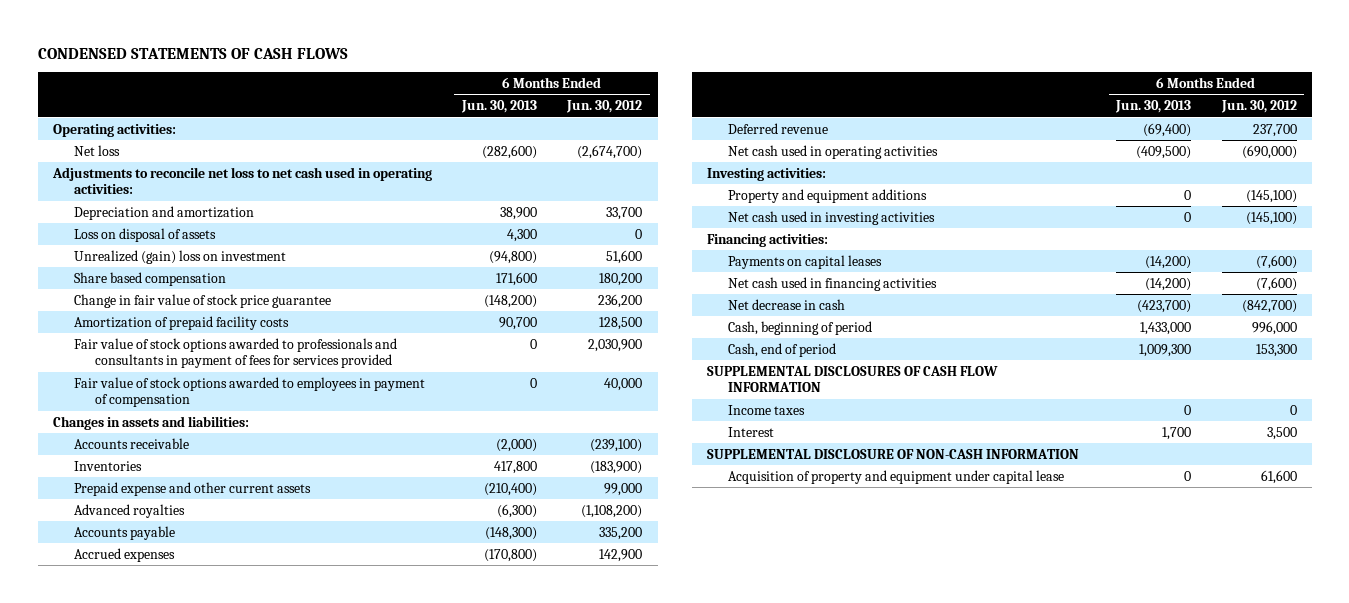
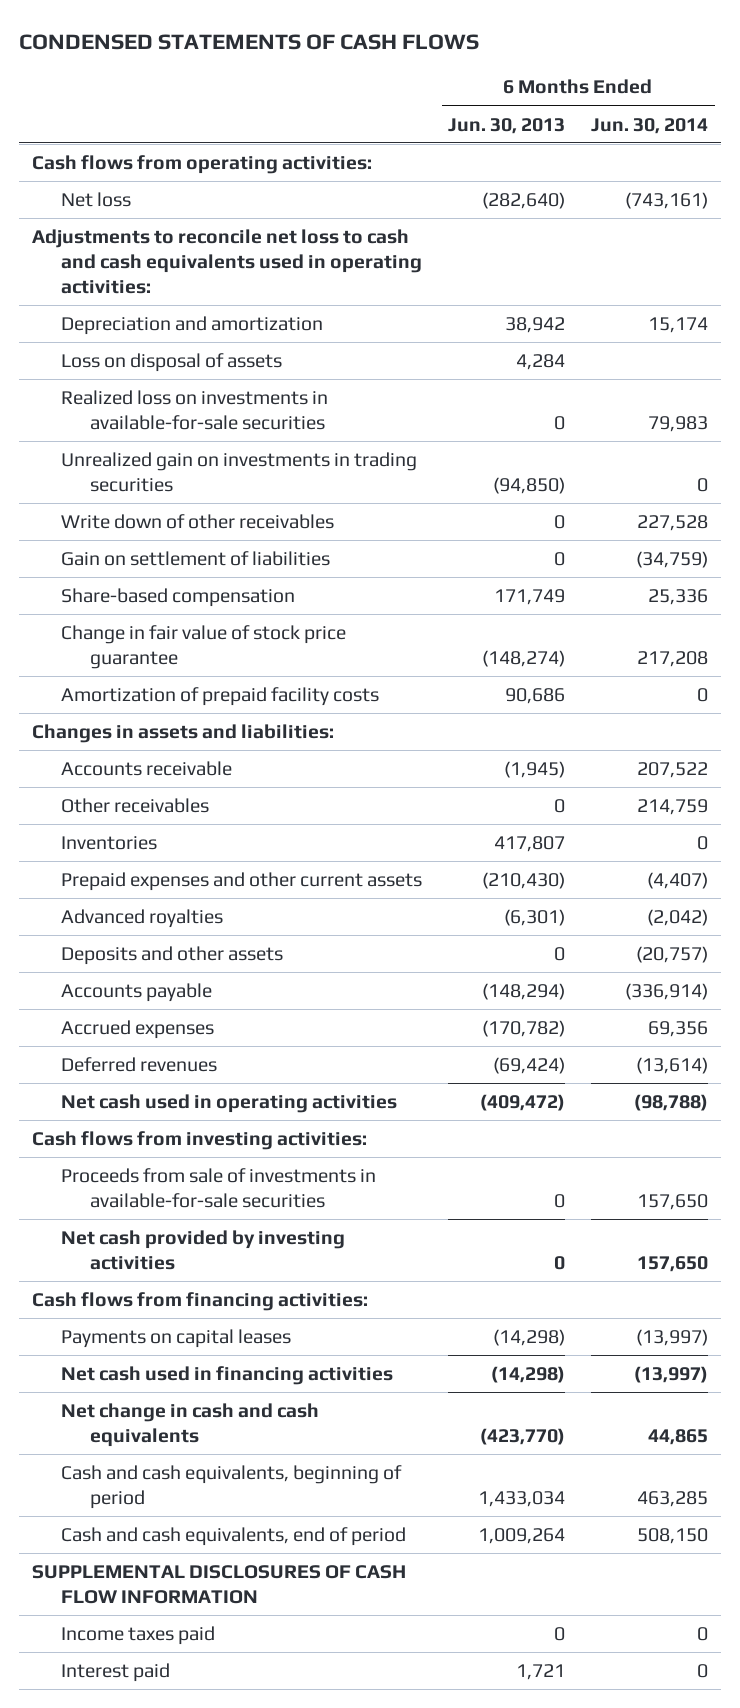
- | 6 Months Ended Jun. 30, 2013 | 6 Months Ended Jun. 30, 2012
+ | 6 Months Ended Jun. 30, 2013 | 6 Months Ended Jun. 30, 2014
- Operating activities:
- Net loss | (282,600) | (2,674,700)
- Adjustments to reconcile net loss to net cash used in operating activities:
- Depreciation and amortization | 38,900 | 33,700
- Loss on disposal of assets | 4,300 | 0
- Unrealized (gain) loss on investment | (94,800) | 51,600
- Share based compensation | 171,600 | 180,200
- Change in fair value of stock price guarantee | (148,200) | 236,200
- Amortization of prepaid facility costs | 90,700 | 128,500
- Fair value of stock options awarded to professionals and consultants in payment of fees for services provided | 0 | 2,030,900
- Fair value of stock options awarded to employees in payment of compensation | 0 | 40,000
+ Cash flows from operating activities:
+ Net loss | (282,640) | (743,161)
+ Adjustments to reconcile net loss to cash and cash equivalents used in operating activities:
+ Depreciation and amortization | 38,942 | 15,174
+ Loss on disposal of assets | 4,284 |
+ Realized loss on investments in available-for-sale securities | 0 | 79,983
+ Unrealized gain on investments in trading securities | (94,850) | 0
+ Write down of other receivables | 0 | 227,528
+ Gain on settlement of liabilities | 0 | (34,759)
+ Share-based compensation | 171,749 | 25,336
+ Change in fair value of stock price guarantee | (148,274) | 217,208
+ Amortization of prepaid facility costs | 90,686 | 0
- Accounts receivable | (2,000) | (239,100)
- Inventories | 417,800 | (183,900)
- Prepaid expense and other current assets | (210,400) | 99,000
- Advanced royalties | (6,300) | (1,108,200)
- Accounts payable | (148,300) | 335,200
- Accrued expenses | (170,800) | 142,900
- Deferred revenue | (69,400) | 237,700
- Net cash used in operating activities | (409,500) | (690,000)
- Investing activities:
- Property and equipment additions | 0 | (145,100)
- Net cash used in investing activities | 0 | (145,100)
- Financing activities:
- Payments on capital leases | (14,200) | (7,600)
- Net cash used in financing activities | (14,200) | (7,600)
- Net decrease in cash | (423,700) | (842,700)
- Cash, beginning of period | 1,433,000 | 996,000
- Cash, end of period | 1,009,300 | 153,300
+ Accounts receivable | (1,945) | 207,522
+ Other receivables | 0 | 214,759
+ Inventories | 417,807 | 0
+ Prepaid expenses and other current assets | (210,430) | (4,407)
+ Advanced royalties | (6,301) | (2,042)
+ Deposits and other assets | 0 | (20,757)
+ Accounts payable | (148,294) | (336,914)
+ Accrued expenses | (170,782) | 69,356
+ Deferred revenues | (69,424) | (13,614)
+ Net cash used in operating activities | (409,472) | (98,788)
+ Cash flows from investing activities:
+ Proceeds from sale of investments in available-for-sale securities | 0 | 157,650
+ Net cash provided by investing activities | 0 | 157,650
+ Cash flows from financing activities:
+ Payments on capital leases | (14,298) | (13,997)
+ Net cash used in financing activities | (14,298) | (13,997)
+ Net change in cash and cash equivalents | (423,770) | 44,865
+ Cash and cash equivalents, beginning of period | 1,433,034 | 463,285
+ Cash and cash equivalents, end of period | 1,009,264 | 508,150
- Income taxes | 0 | 0
- Interest | 1,700 | 3,500
- SUPPLEMENTAL DISCLOSURE OF NON-CASH INFORMATION
- Acquisition of property and equipment under capital lease | 0 | 61,600
+ Income taxes paid | 0 | 0
+ Interest paid | 1,721 | 0

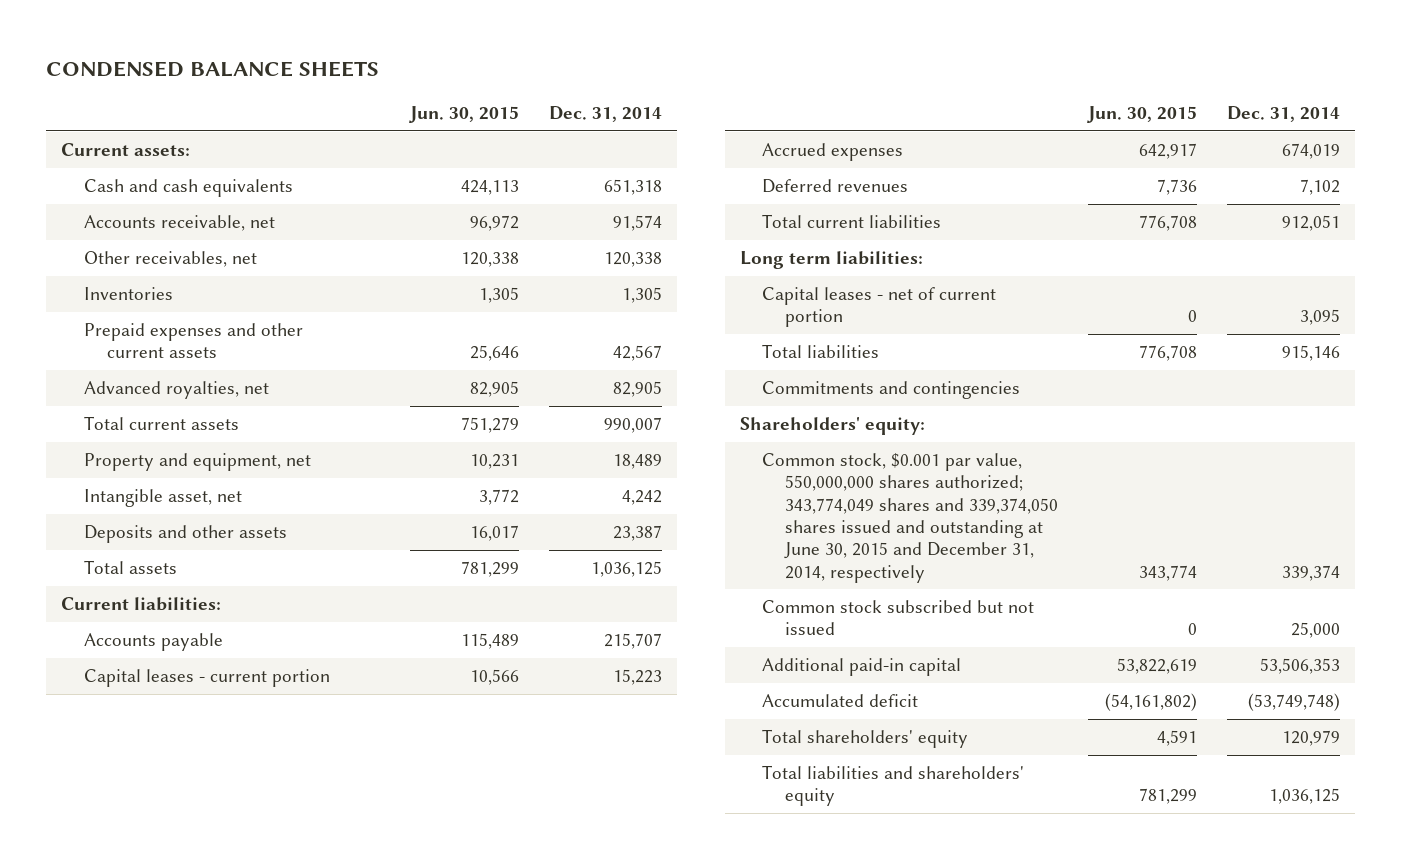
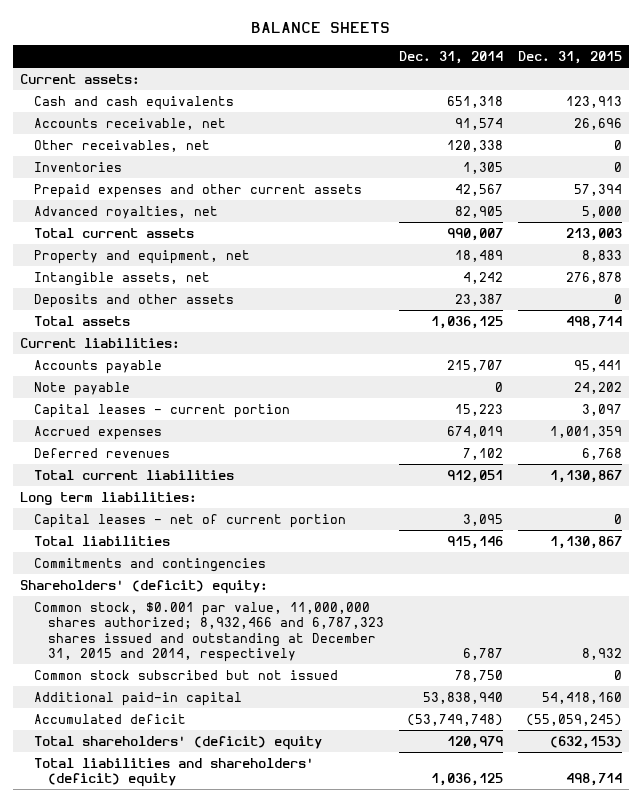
- CONDENSED BALANCE SHEETS
+ BALANCE SHEETS
- | Jun. 30, 2015 | Dec. 31, 2014
+ | Dec. 31, 2014 | Dec. 31, 2015
- Intangible asset, net | 3,772 | 4,242
+ Intangible assets, net | 4,242 | 276,878
+ Note payable | 0 | 24,202
- Shareholders' equity:
- Common stock, $0.001 par value, 550,000,000 shares authorized; 343,774,049 shares and 339,374,050 shares issued and outstanding at June 30, 2015 and December 31, 2014, respectively | 343,774 | 339,374
- Common stock subscribed but not issued | 0 | 25,000
- Additional paid-in capital | 53,822,619 | 53,506,353
+ Shareholders' (deficit) equity:
+ Common stock, $0.001 par value, 11,000,000 shares authorized; 8,932,466 and 6,787,323 shares issued and outstanding at December 31, 2015 and 2014, respectively | 6,787 | 8,932
+ Common stock subscribed but not issued | 78,750 | 0
+ Additional paid-in capital | 53,838,940 | 54,418,160
- Total shareholders' equity | 4,591 | 120,979
- Total liabilities and shareholders' equity | 781,299 | 1,036,125
+ Total shareholders' (deficit) equity | 120,979 | (632,153)
+ Total liabilities and shareholders' (deficit) equity | 1,036,125 | 498,714

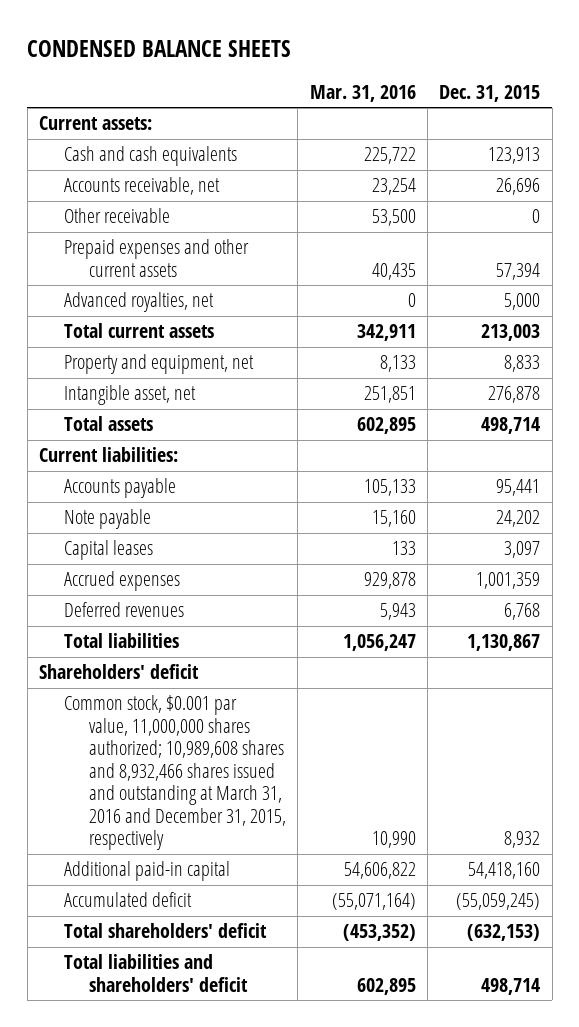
- BALANCE SHEETS
+ CONDENSED BALANCE SHEETS
- | Dec. 31, 2014 | Dec. 31, 2015
+ | Mar. 31, 2016 | Dec. 31, 2015
- Other receivables, net | 120,338 | 0
- Inventories | 1,305 | 0
+ Other receivable | 53,500 | 0
- Intangible assets, net | 4,242 | 276,878
- Deposits and other assets | 23,387 | 0
+ Intangible asset, net | 251,851 | 276,878
- Capital leases - current portion | 15,223 | 3,097
+ Capital leases | 133 | 3,097
- Total current liabilities | 912,051 | 1,130,867
- Long term liabilities:
- Capital leases - net of current portion | 3,095 | 0
- Commitments and contingencies
- Shareholders' (deficit) equity:
- Common stock, $0.001 par value, 11,000,000 shares authorized; 8,932,466 and 6,787,323 shares issued and outstanding at December 31, 2015 and 2014, respectively | 6,787 | 8,932
- Common stock subscribed but not issued | 78,750 | 0
+ Shareholders' deficit
+ Common stock, $0.001 par value, 11,000,000 shares authorized; 10,989,608 shares and 8,932,466 shares issued and outstanding at March 31, 2016 and December 31, 2015, respectively | 10,990 | 8,932
- Total shareholders' (deficit) equity | 120,979 | (632,153)
- Total liabilities and shareholders' (deficit) equity | 1,036,125 | 498,714
+ Total shareholders' deficit | (453,352) | (632,153)
+ Total liabilities and shareholders' deficit | 602,895 | 498,714

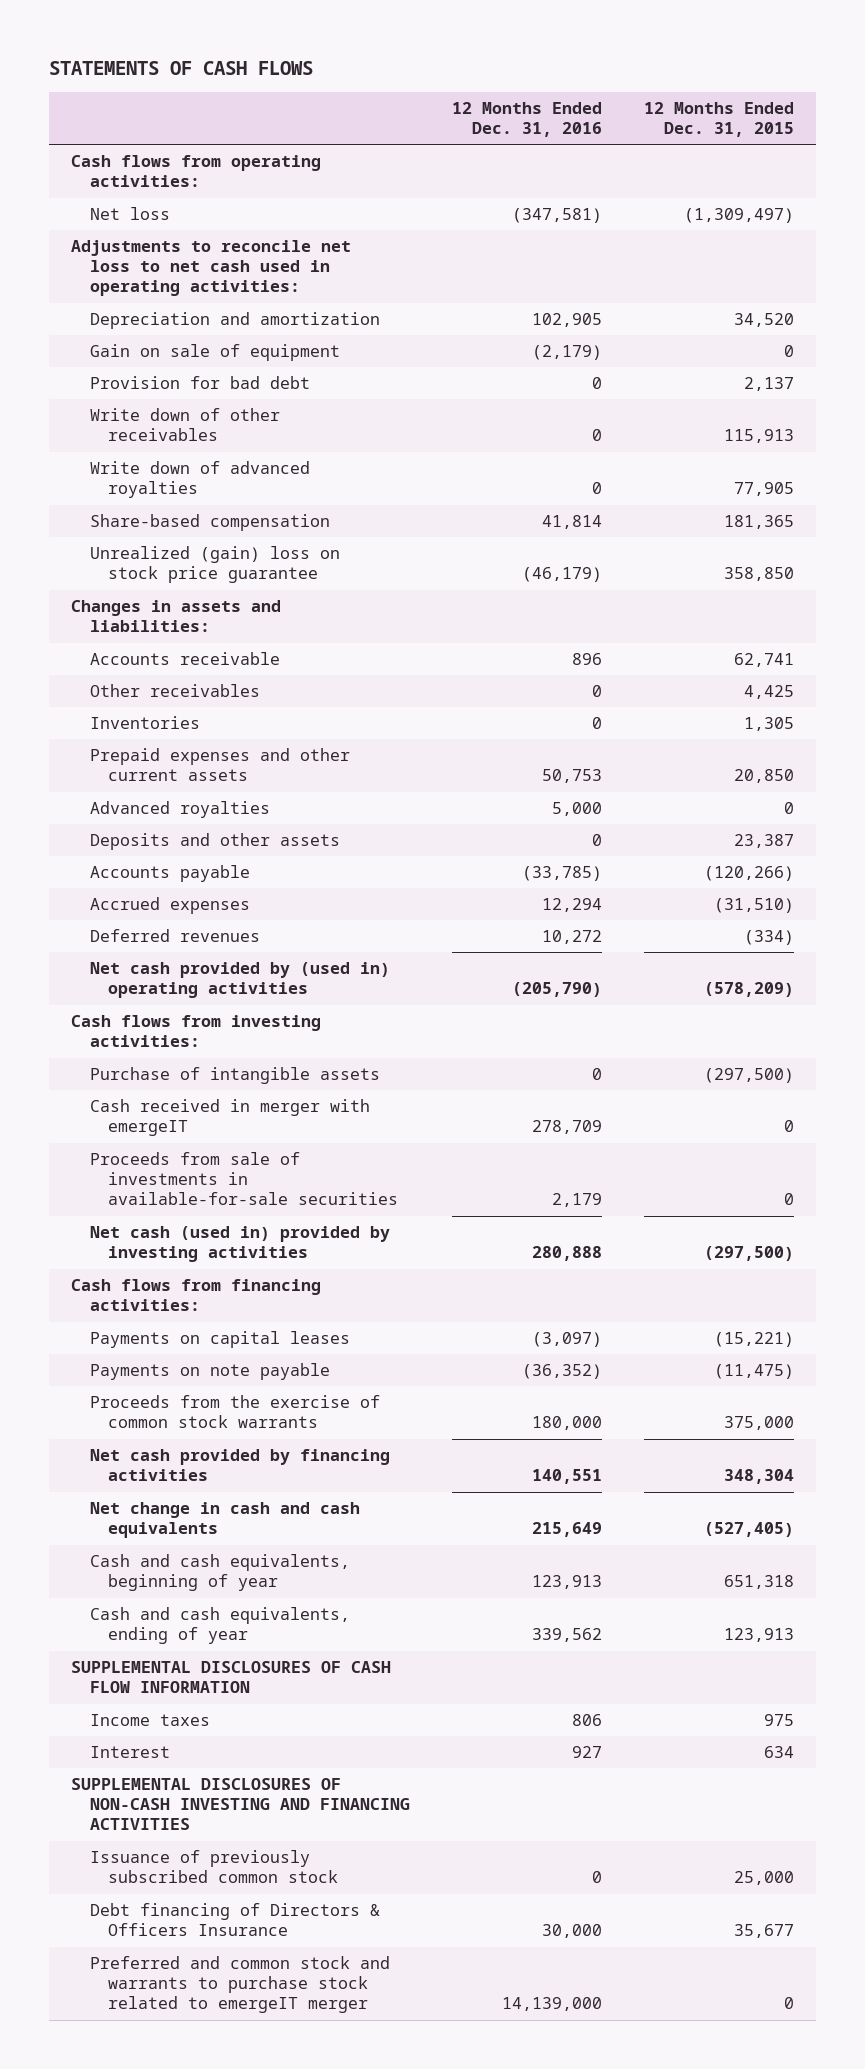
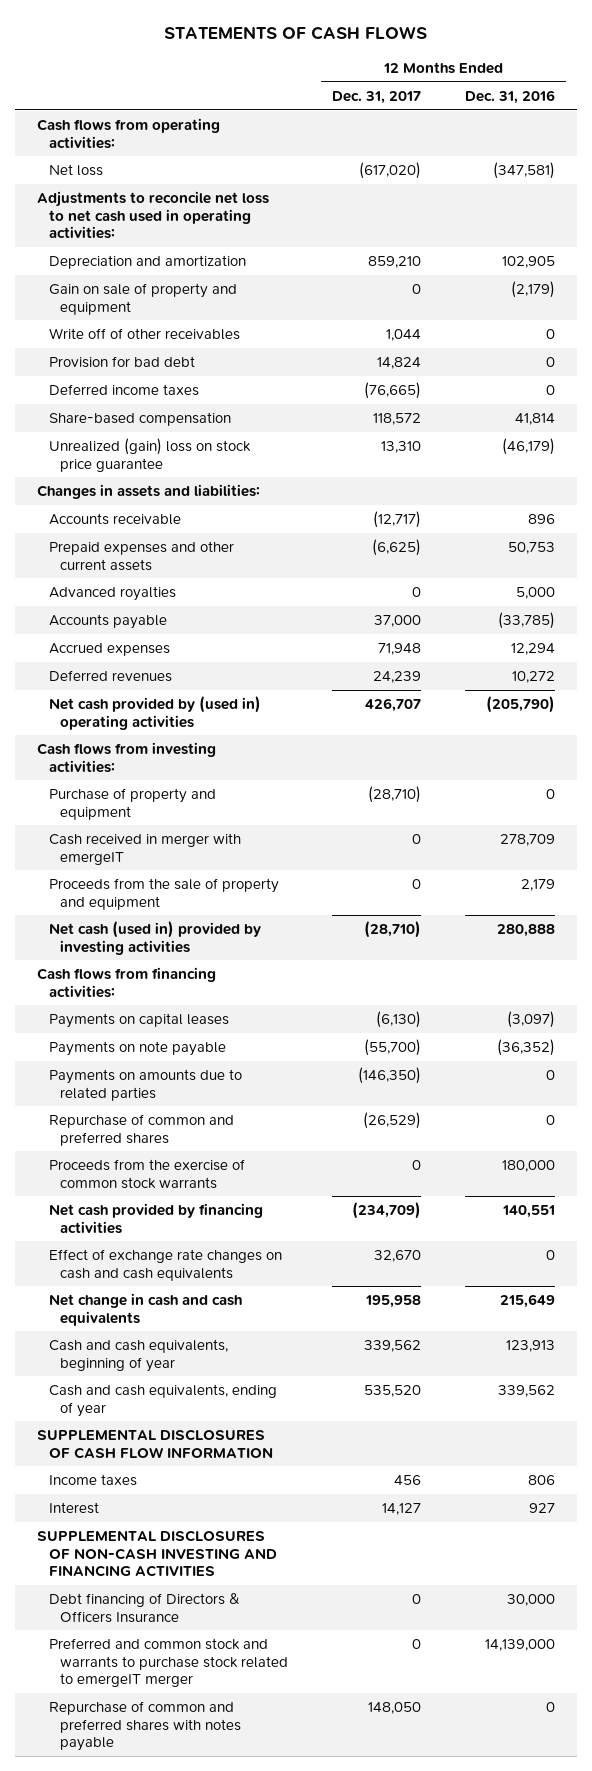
- | 12 Months Ended Dec. 31, 2016 | 12 Months Ended Dec. 31, 2015
+ | 12 Months Ended Dec. 31, 2017 | 12 Months Ended Dec. 31, 2016
- Gain on sale of equipment | (2,179) | 0
+ Gain on sale of property and equipment | 0 | (2,179)
+ Write off of other receivables | 1,044 | 0
- Write down of other receivables | 0 | 115,913
- Write down of advanced royalties | 0 | 77,905
+ Deferred income taxes | (76,665) | 0
- Other receivables | 0 | 4,425
- Inventories | 0 | 1,305
- Deposits and other assets | 0 | 23,387
- Purchase of intangible assets | 0 | (297,500)
+ Purchase of property and equipment | (28,710) | 0
- Proceeds from sale of investments in available-for-sale securities | 2,179 | 0
+ Proceeds from the sale of property and equipment | 0 | 2,179
+ Payments on amounts due to related parties | (146,350) | 0
+ Repurchase of common and preferred shares | (26,529) | 0
+ Effect of exchange rate changes on cash and cash equivalents | 32,670 | 0
- Issuance of previously subscribed common stock | 0 | 25,000
+ Repurchase of common and preferred shares with notes payable | 148,050 | 0

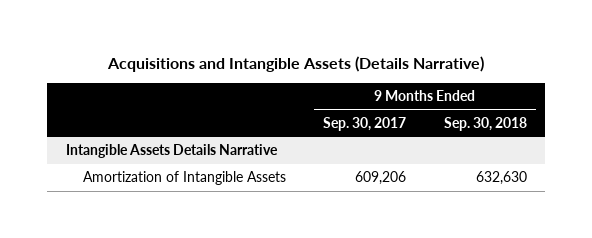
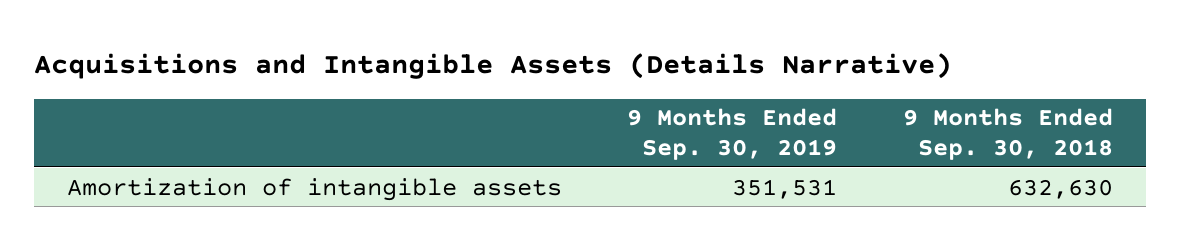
- | 9 Months Ended Sep. 30, 2017 | 9 Months Ended Sep. 30, 2018
+ | 9 Months Ended Sep. 30, 2019 | 9 Months Ended Sep. 30, 2018
- Intangible Assets Details Narrative
- Amortization of Intangible Assets | 609,206 | 632,630
+ Amortization of intangible assets | 351,531 | 632,630

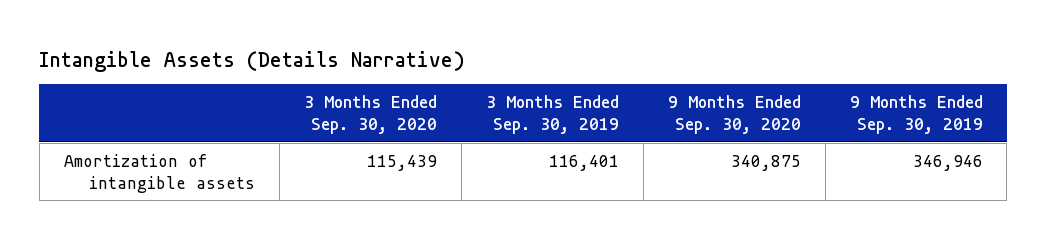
- Acquisitions and Intangible Assets (Details Narrative)
+ Intangible Assets (Details Narrative)
- | 9 Months Ended Sep. 30, 2019 | 9 Months Ended Sep. 30, 2018
+ | 3 Months Ended Sep. 30, 2020 | 3 Months Ended Sep. 30, 2019 | 9 Months Ended Sep. 30, 2020 | 9 Months Ended Sep. 30, 2019
- Amortization of intangible assets | 351,531 | 632,630
+ Amortization of intangible assets | 115,439 | 116,401 | 340,875 | 346,946

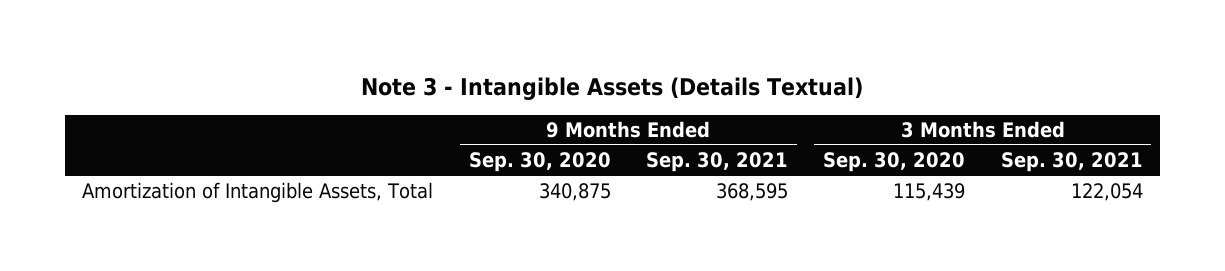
- Intangible Assets (Details Narrative)
+ Note 3 - Intangible Assets (Details Textual)
- | 3 Months Ended Sep. 30, 2020 | 3 Months Ended Sep. 30, 2019 | 9 Months Ended Sep. 30, 2020 | 9 Months Ended Sep. 30, 2019
+ | 9 Months Ended Sep. 30, 2020 | 9 Months Ended Sep. 30, 2021 | 3 Months Ended Sep. 30, 2020 | 3 Months Ended Sep. 30, 2021
- Amortization of intangible assets | 115,439 | 116,401 | 340,875 | 346,946
+ Amortization of Intangible Assets, Total | 340,875 | 368,595 | 115,439 | 122,054

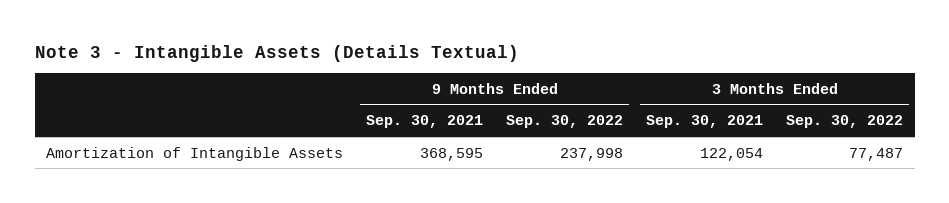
- | 9 Months Ended Sep. 30, 2020 | 9 Months Ended Sep. 30, 2021 | 3 Months Ended Sep. 30, 2020 | 3 Months Ended Sep. 30, 2021
+ | 9 Months Ended Sep. 30, 2021 | 9 Months Ended Sep. 30, 2022 | 3 Months Ended Sep. 30, 2021 | 3 Months Ended Sep. 30, 2022
- Amortization of Intangible Assets, Total | 340,875 | 368,595 | 115,439 | 122,054
+ Amortization of Intangible Assets | 368,595 | 237,998 | 122,054 | 77,487

